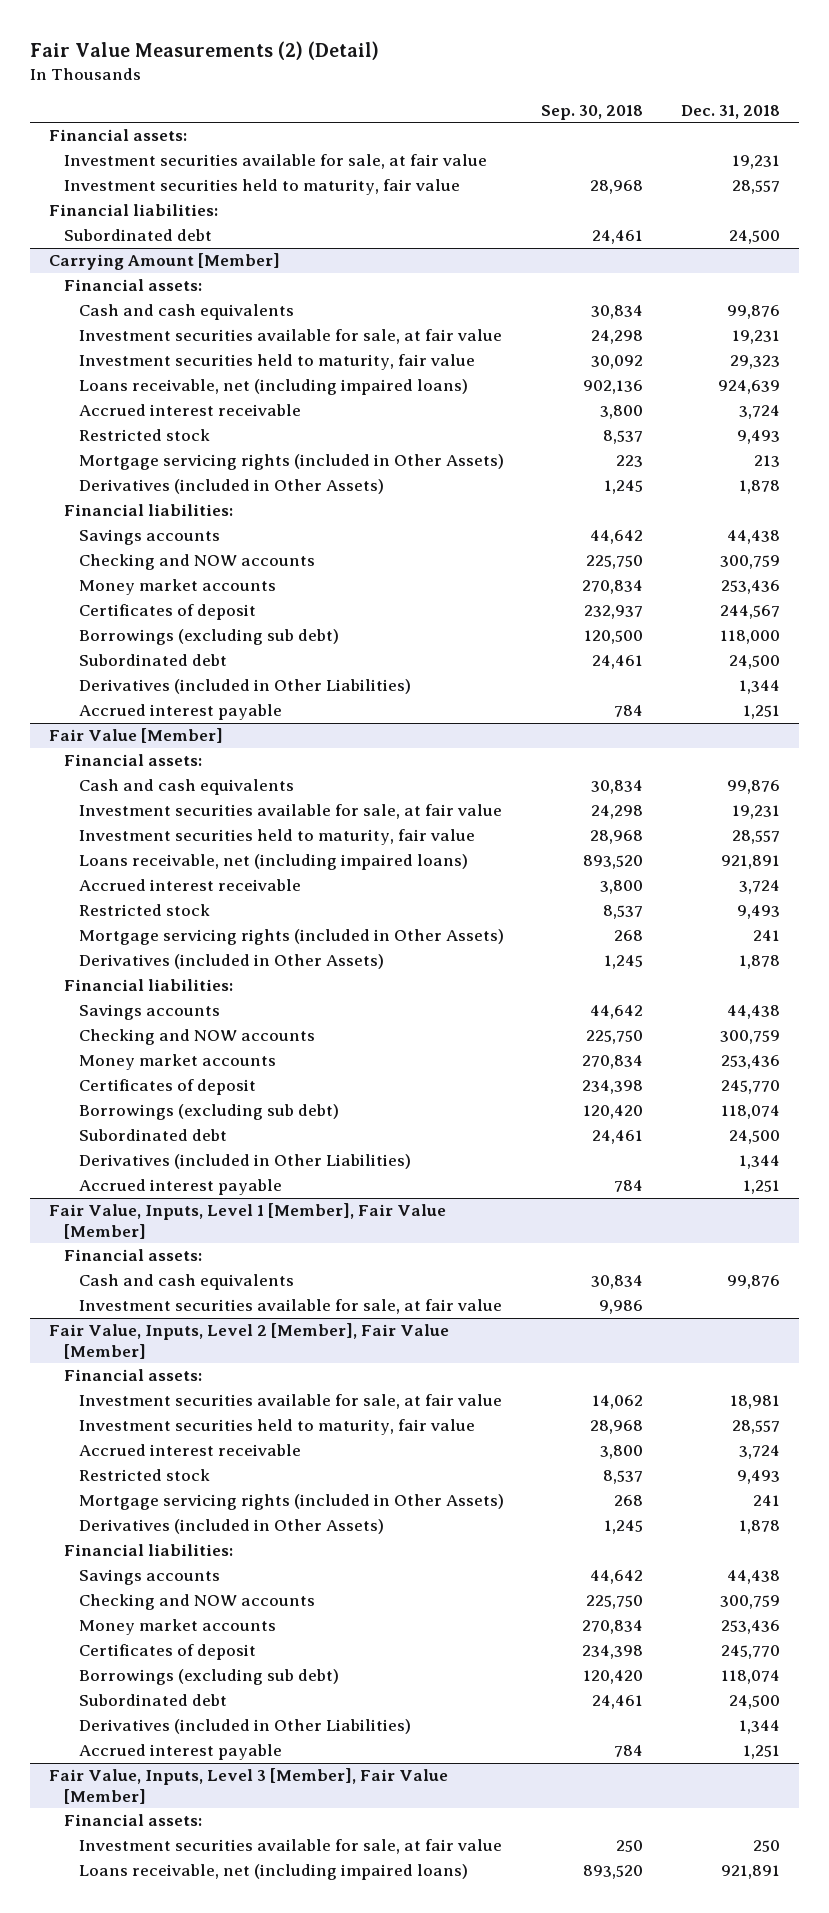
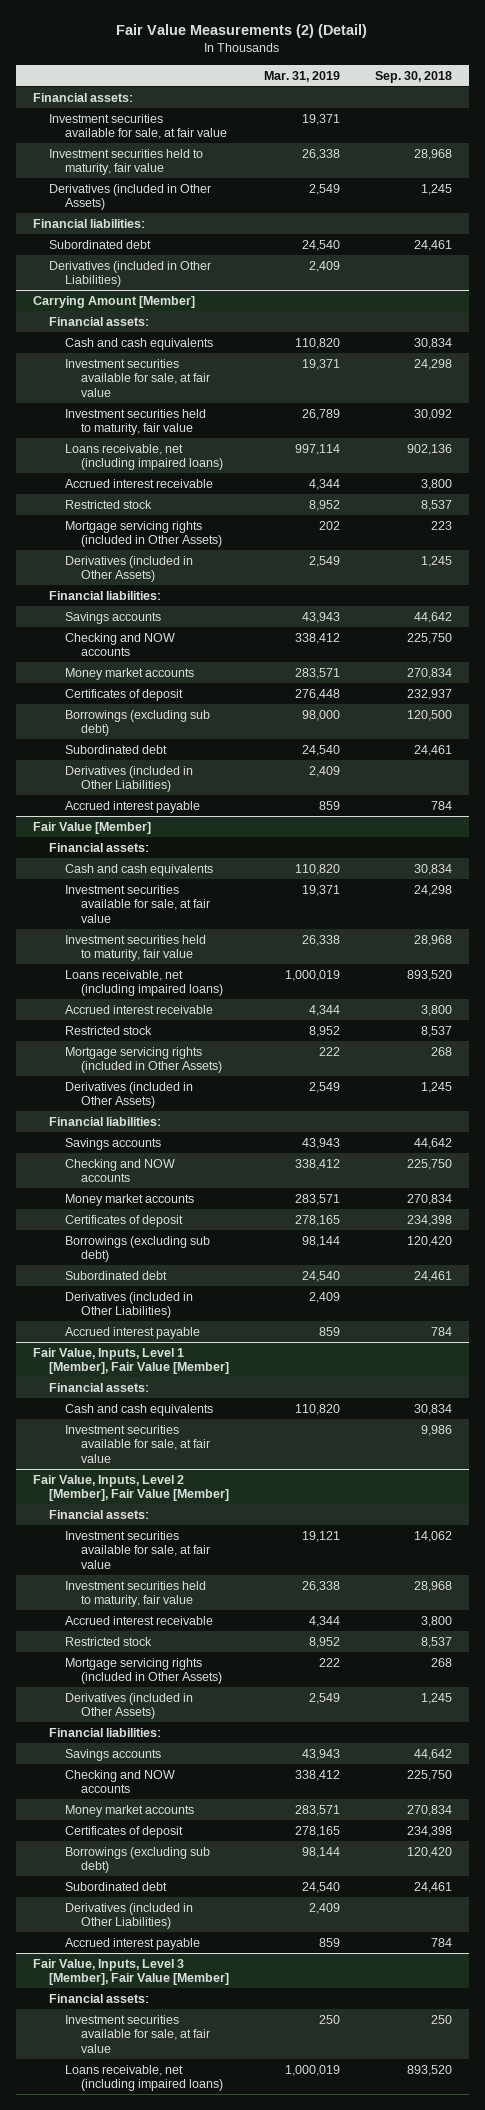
- | Sep. 30, 2018 | Dec. 31, 2018
+ | Mar. 31, 2019 | Sep. 30, 2018
+ Derivatives (included in Other Assets) | 2,549 | 1,245
+ Derivatives (included in Other Liabilities) | 2,409 |

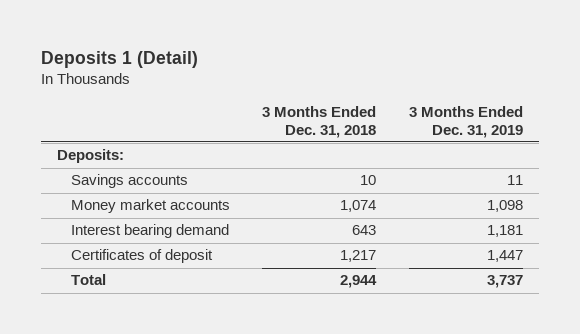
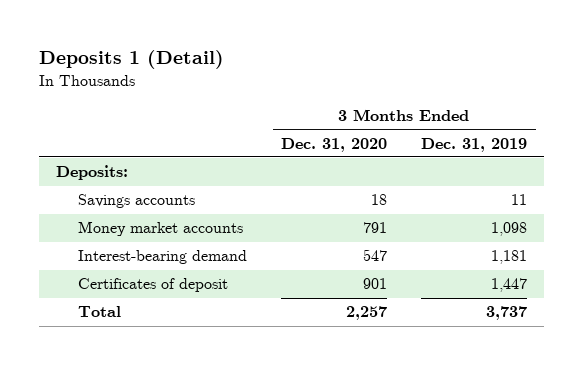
- | 3 Months Ended Dec. 31, 2018 | 3 Months Ended Dec. 31, 2019
+ | 3 Months Ended Dec. 31, 2020 | 3 Months Ended Dec. 31, 2019
- Interest bearing demand | 643 | 1,181
+ Interest-bearing demand | 547 | 1,181

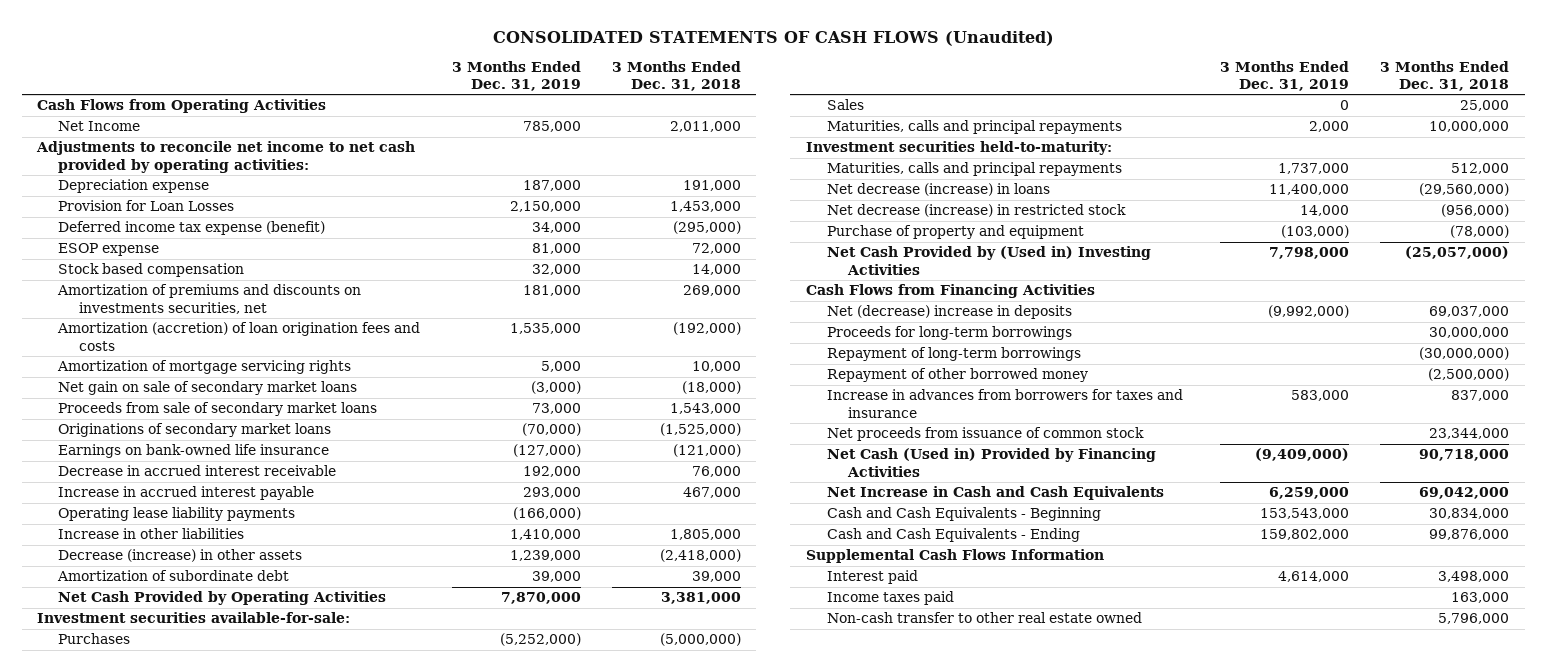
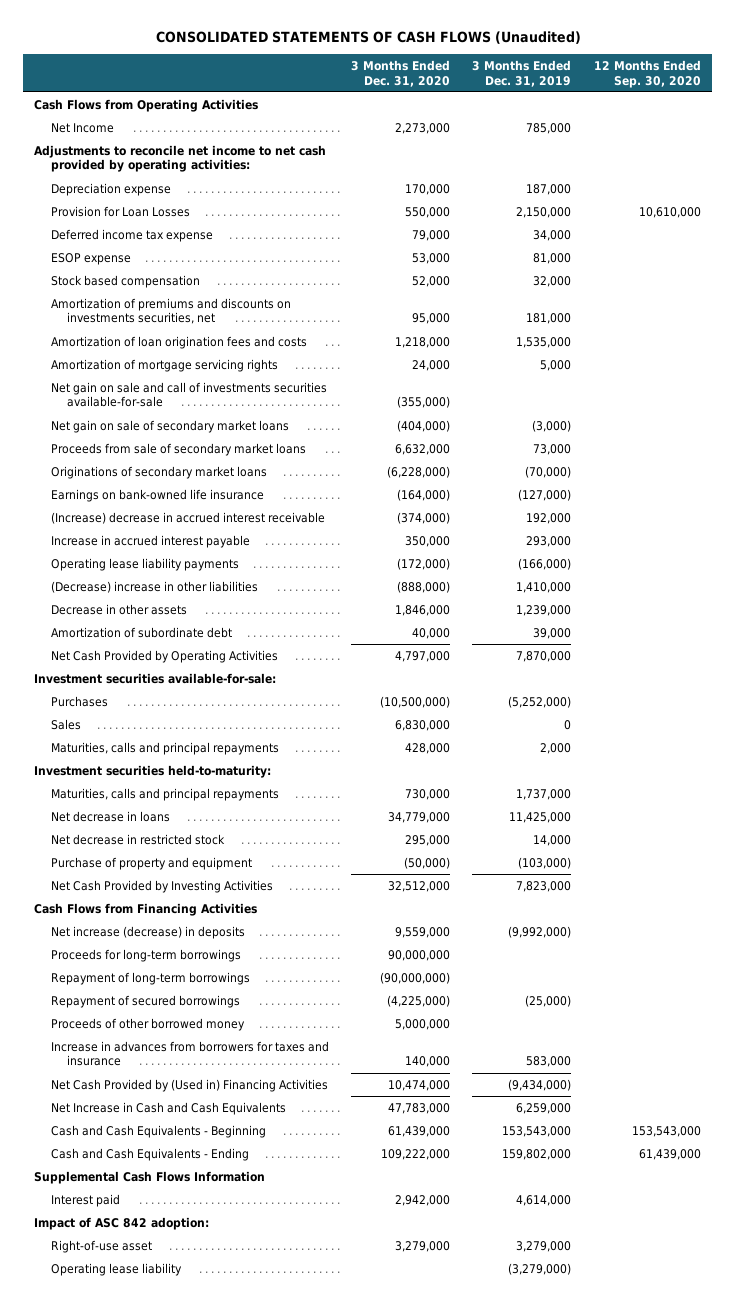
- | 3 Months Ended Dec. 31, 2019 | 3 Months Ended Dec. 31, 2018
+ | 3 Months Ended Dec. 31, 2020 | 3 Months Ended Dec. 31, 2019 | 12 Months Ended Sep. 30, 2020
- Deferred income tax expense (benefit) | 34,000 | (295,000)
+ Deferred income tax expense | 79,000 | 34,000 |
- Amortization (accretion) of loan origination fees and costs | 1,535,000 | (192,000)
+ Amortization of loan origination fees and costs | 1,218,000 | 1,535,000 |
+ Net gain on sale and call of investments securities available-for-sale | (355,000) | |
- Decrease in accrued interest receivable | 192,000 | 76,000
+ (Increase) decrease in accrued interest receivable | (374,000) | 192,000 |
- Increase in other liabilities | 1,410,000 | 1,805,000
- Decrease (increase) in other assets | 1,239,000 | (2,418,000)
+ (Decrease) increase in other liabilities | (888,000) | 1,410,000 |
+ Decrease in other assets | 1,846,000 | 1,239,000 |
- Net decrease (increase) in loans | 11,400,000 | (29,560,000)
- Net decrease (increase) in restricted stock | 14,000 | (956,000)
+ Net decrease in loans | 34,779,000 | 11,425,000 |
+ Net decrease in restricted stock | 295,000 | 14,000 |
- Net Cash Provided by (Used in) Investing Activities | 7,798,000 | (25,057,000)
+ Net Cash Provided by Investing Activities | 32,512,000 | 7,823,000 |
- Net (decrease) increase in deposits | (9,992,000) | 69,037,000
+ Net increase (decrease) in deposits | 9,559,000 | (9,992,000) |
- Repayment of other borrowed money | | (2,500,000)
+ Repayment of secured borrowings | (4,225,000) | (25,000) |
+ Proceeds of other borrowed money | 5,000,000 | |
- Net proceeds from issuance of common stock | | 23,344,000
- Net Cash (Used in) Provided by Financing Activities | (9,409,000) | 90,718,000
+ Net Cash Provided by (Used in) Financing Activities | 10,474,000 | (9,434,000) |
- Income taxes paid | | 163,000
- Non-cash transfer to other real estate owned | | 5,796,000
+ Impact of ASC 842 adoption:
+ Right-of-use asset | 3,279,000 | 3,279,000 |
+ Operating lease liability | | (3,279,000) |

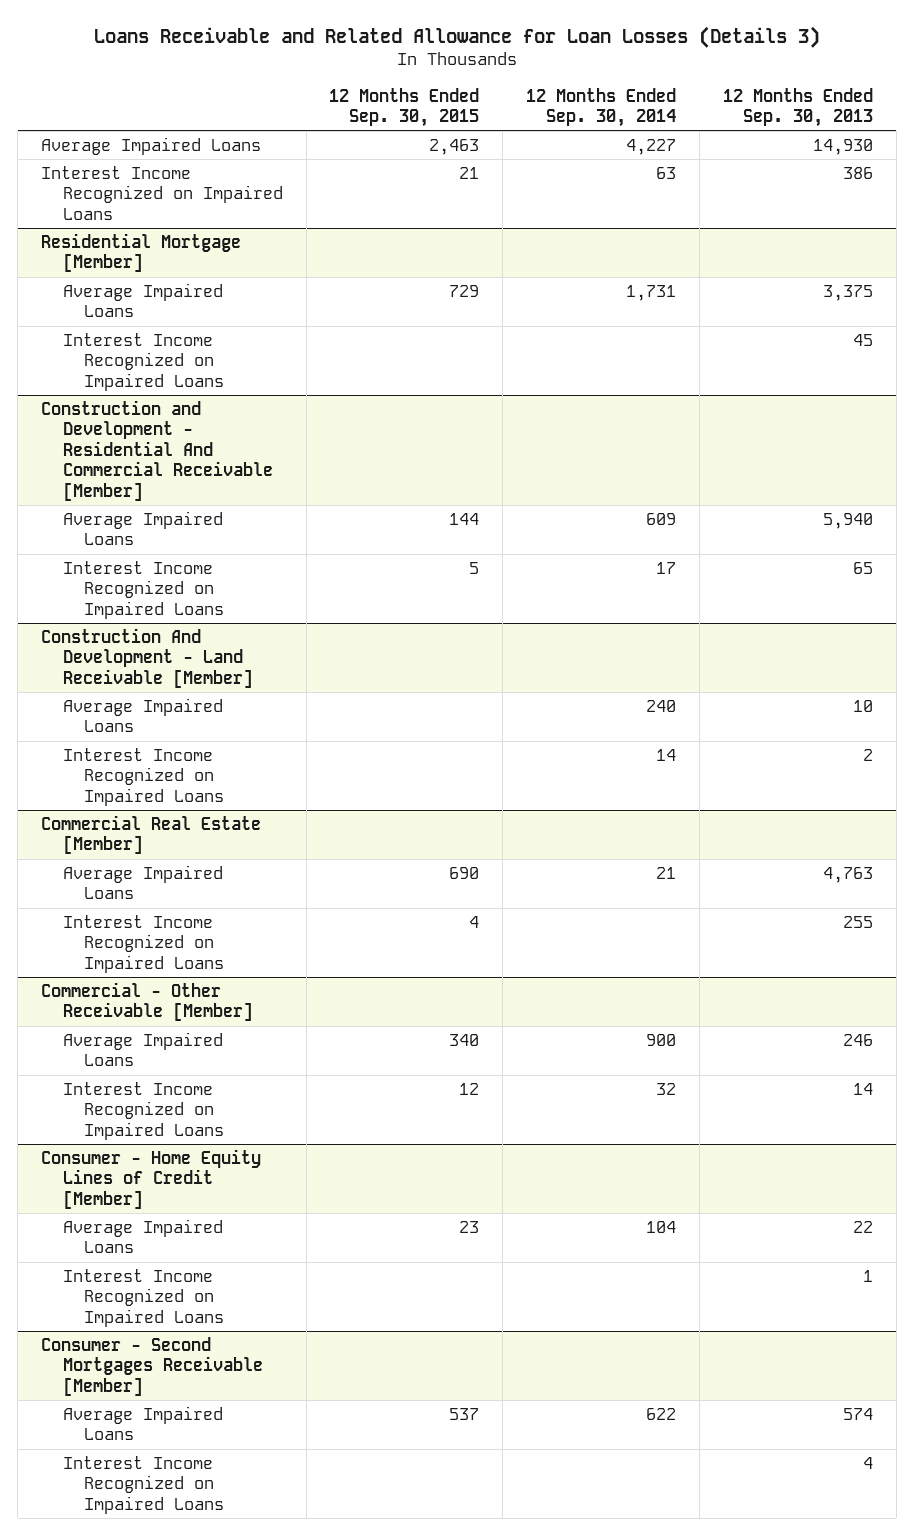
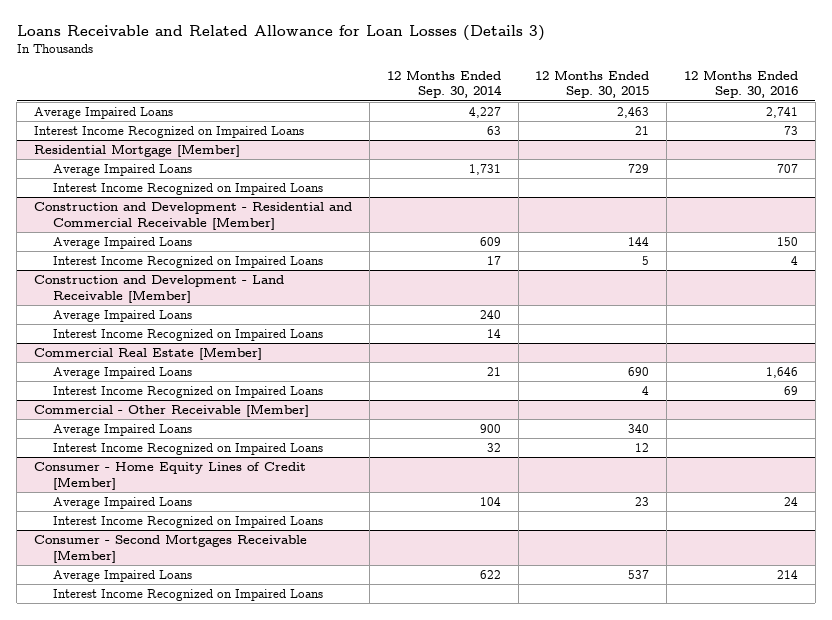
- | 12 Months Ended Sep. 30, 2015 | 12 Months Ended Sep. 30, 2014 | 12 Months Ended Sep. 30, 2013
+ | 12 Months Ended Sep. 30, 2014 | 12 Months Ended Sep. 30, 2015 | 12 Months Ended Sep. 30, 2016
- Construction and Development - Residential And Commercial Receivable [Member]
+ Construction and Development - Residential and Commercial Receivable [Member]
- Construction And Development - Land Receivable [Member]
+ Construction and Development - Land Receivable [Member]

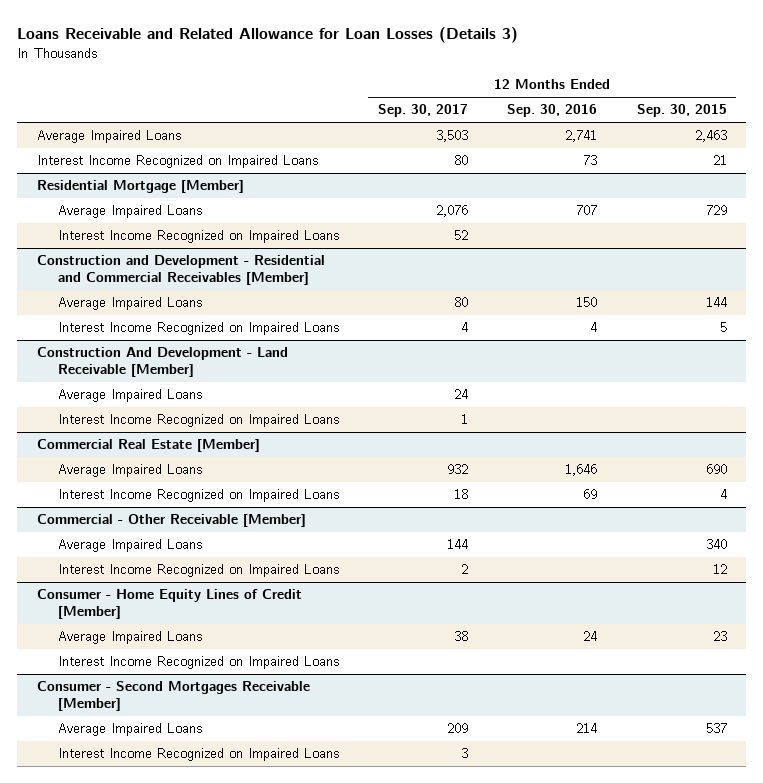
- | 12 Months Ended Sep. 30, 2014 | 12 Months Ended Sep. 30, 2015 | 12 Months Ended Sep. 30, 2016
+ | 12 Months Ended Sep. 30, 2017 | 12 Months Ended Sep. 30, 2016 | 12 Months Ended Sep. 30, 2015
- Construction and Development - Residential and Commercial Receivable [Member]
+ Construction and Development - Residential and Commercial Receivables [Member]
- Construction and Development - Land Receivable [Member]
+ Construction And Development - Land Receivable [Member]

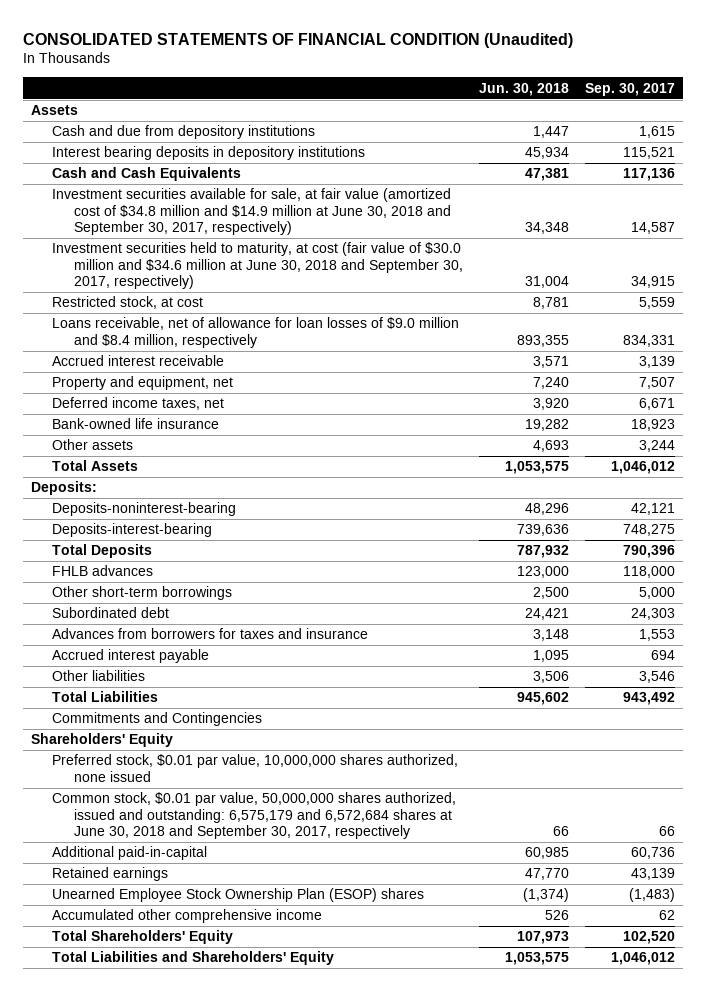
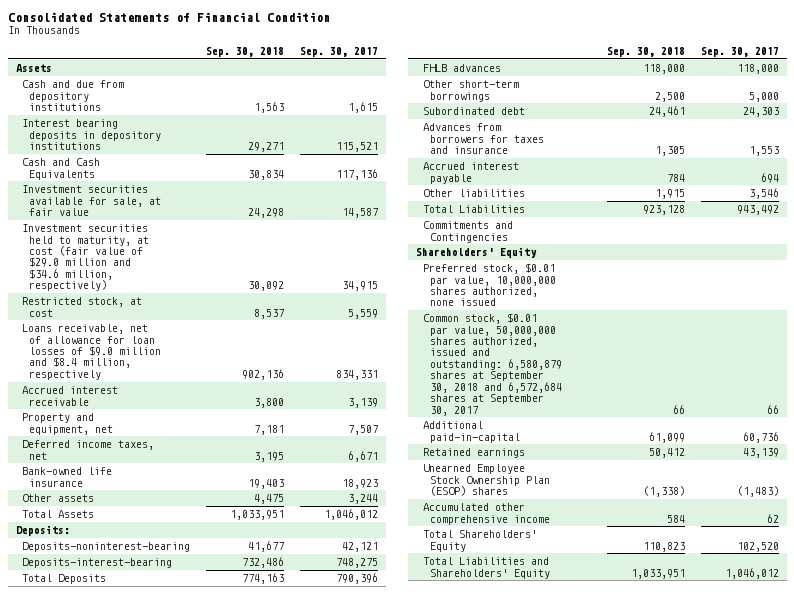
- CONSOLIDATED STATEMENTS OF FINANCIAL CONDITION (Unaudited)
+ Consolidated Statements of Financial Condition
- | Jun. 30, 2018 | Sep. 30, 2017
+ | Sep. 30, 2018 | Sep. 30, 2017
- Investment securities available for sale, at fair value (amortized cost of $34.8 million and $14.9 million at June 30, 2018 and September 30, 2017, respectively) | 34,348 | 14,587
- Investment securities held to maturity, at cost (fair value of $30.0 million and $34.6 million at June 30, 2018 and September 30, 2017, respectively) | 31,004 | 34,915
+ Investment securities available for sale, at fair value | 24,298 | 14,587
+ Investment securities held to maturity, at cost (fair value of $29.0 million and $34.6 million, respectively) | 30,092 | 34,915
- Common stock, $0.01 par value, 50,000,000 shares authorized, issued and outstanding: 6,575,179 and 6,572,684 shares at June 30, 2018 and September 30, 2017, respectively | 66 | 66
+ Common stock, $0.01 par value, 50,000,000 shares authorized, issued and outstanding: 6,580,879 shares at September 30, 2018 and 6,572,684 shares at September 30, 2017 | 66 | 66

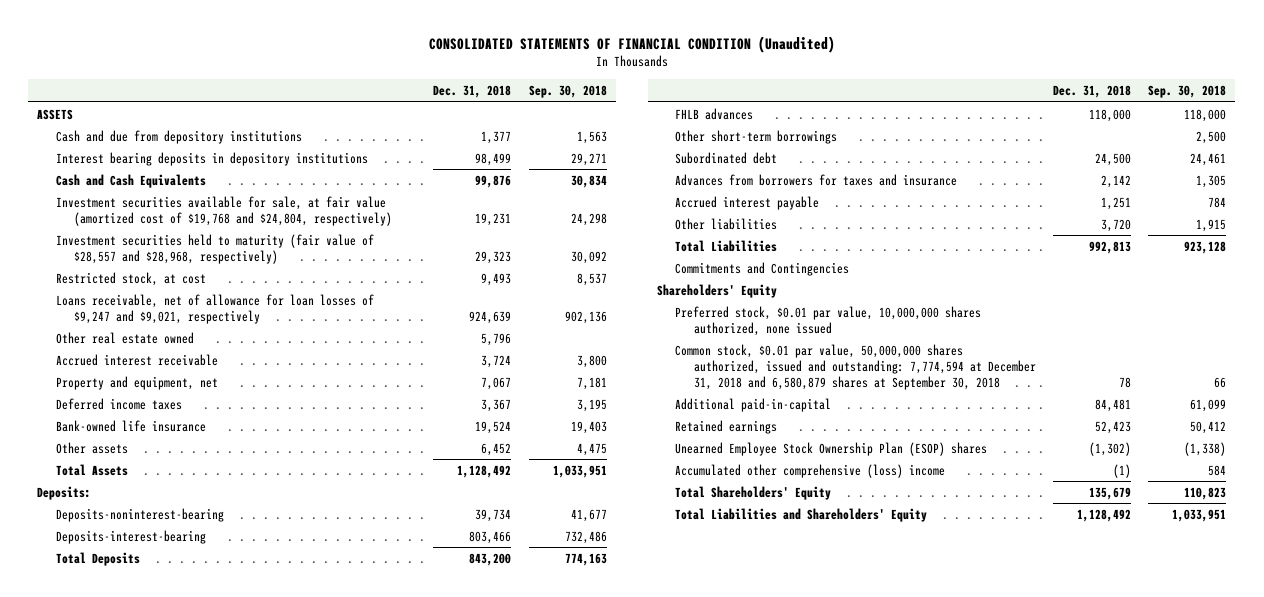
- Consolidated Statements of Financial Condition
+ CONSOLIDATED STATEMENTS OF FINANCIAL CONDITION (Unaudited)
- | Sep. 30, 2018 | Sep. 30, 2017
+ | Dec. 31, 2018 | Sep. 30, 2018
- Assets
+ ASSETS
- Investment securities available for sale, at fair value | 24,298 | 14,587
- Investment securities held to maturity, at cost (fair value of $29.0 million and $34.6 million, respectively) | 30,092 | 34,915
+ Investment securities available for sale, at fair value (amortized cost of $19,768 and $24,804, respectively) | 19,231 | 24,298
+ Investment securities held to maturity (fair value of $28,557 and $28,968, respectively) | 29,323 | 30,092
- Loans receivable, net of allowance for loan losses of $9.0 million and $8.4 million, respectively | 902,136 | 834,331
+ Loans receivable, net of allowance for loan losses of $9,247 and $9,021, respectively | 924,639 | 902,136
+ Other real estate owned | 5,796 |
- Deferred income taxes, net | 3,195 | 6,671
+ Deferred income taxes | 3,367 | 3,195
- Common stock, $0.01 par value, 50,000,000 shares authorized, issued and outstanding: 6,580,879 shares at September 30, 2018 and 6,572,684 shares at September 30, 2017 | 66 | 66
+ Common stock, $0.01 par value, 50,000,000 shares authorized, issued and outstanding: 7,774,594 at December 31, 2018 and 6,580,879 shares at September 30, 2018 | 78 | 66
- Accumulated other comprehensive income | 584 | 62
+ Accumulated other comprehensive (loss) income | (1) | 584

